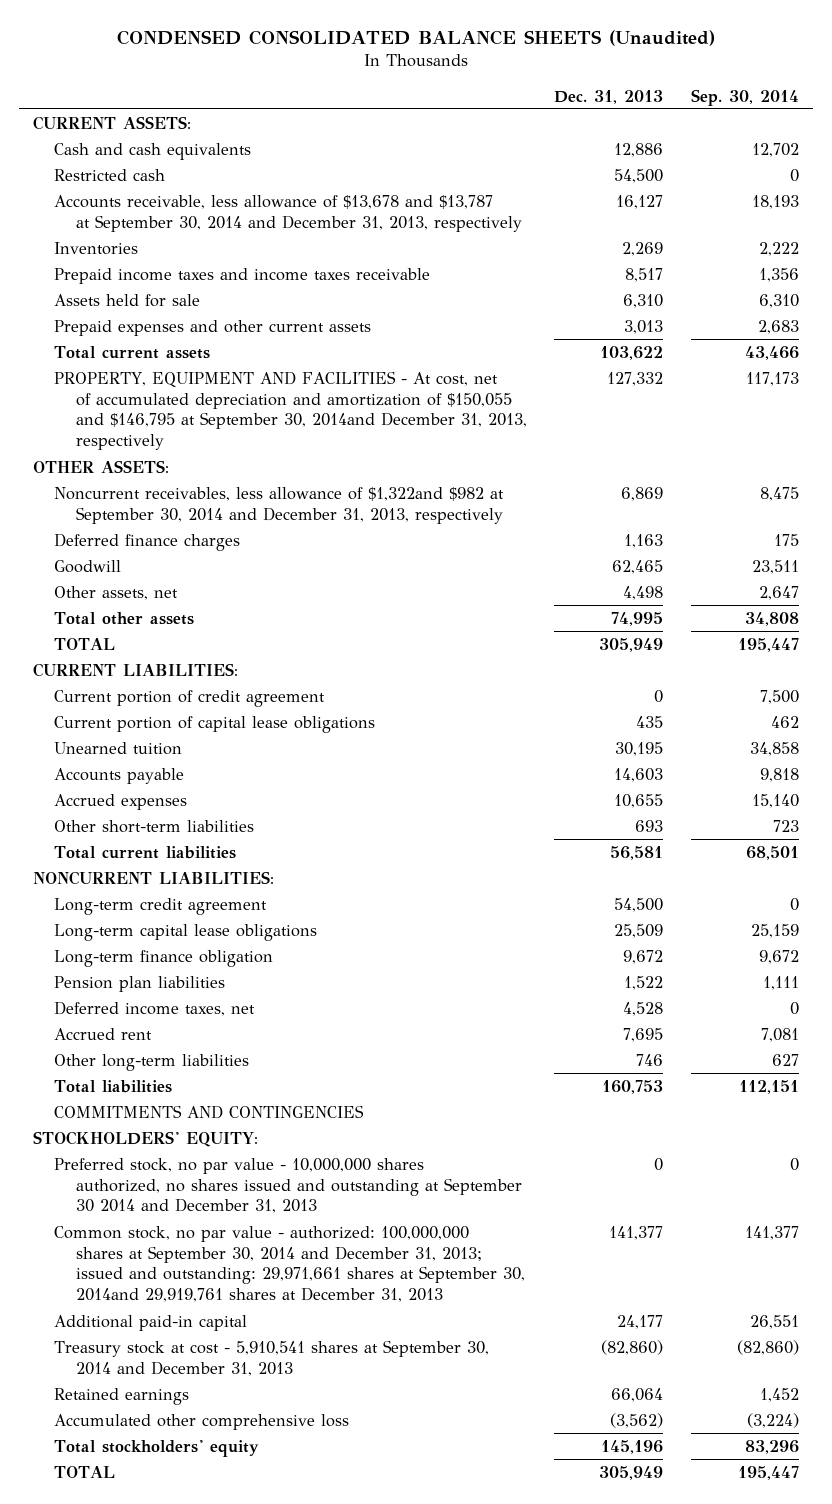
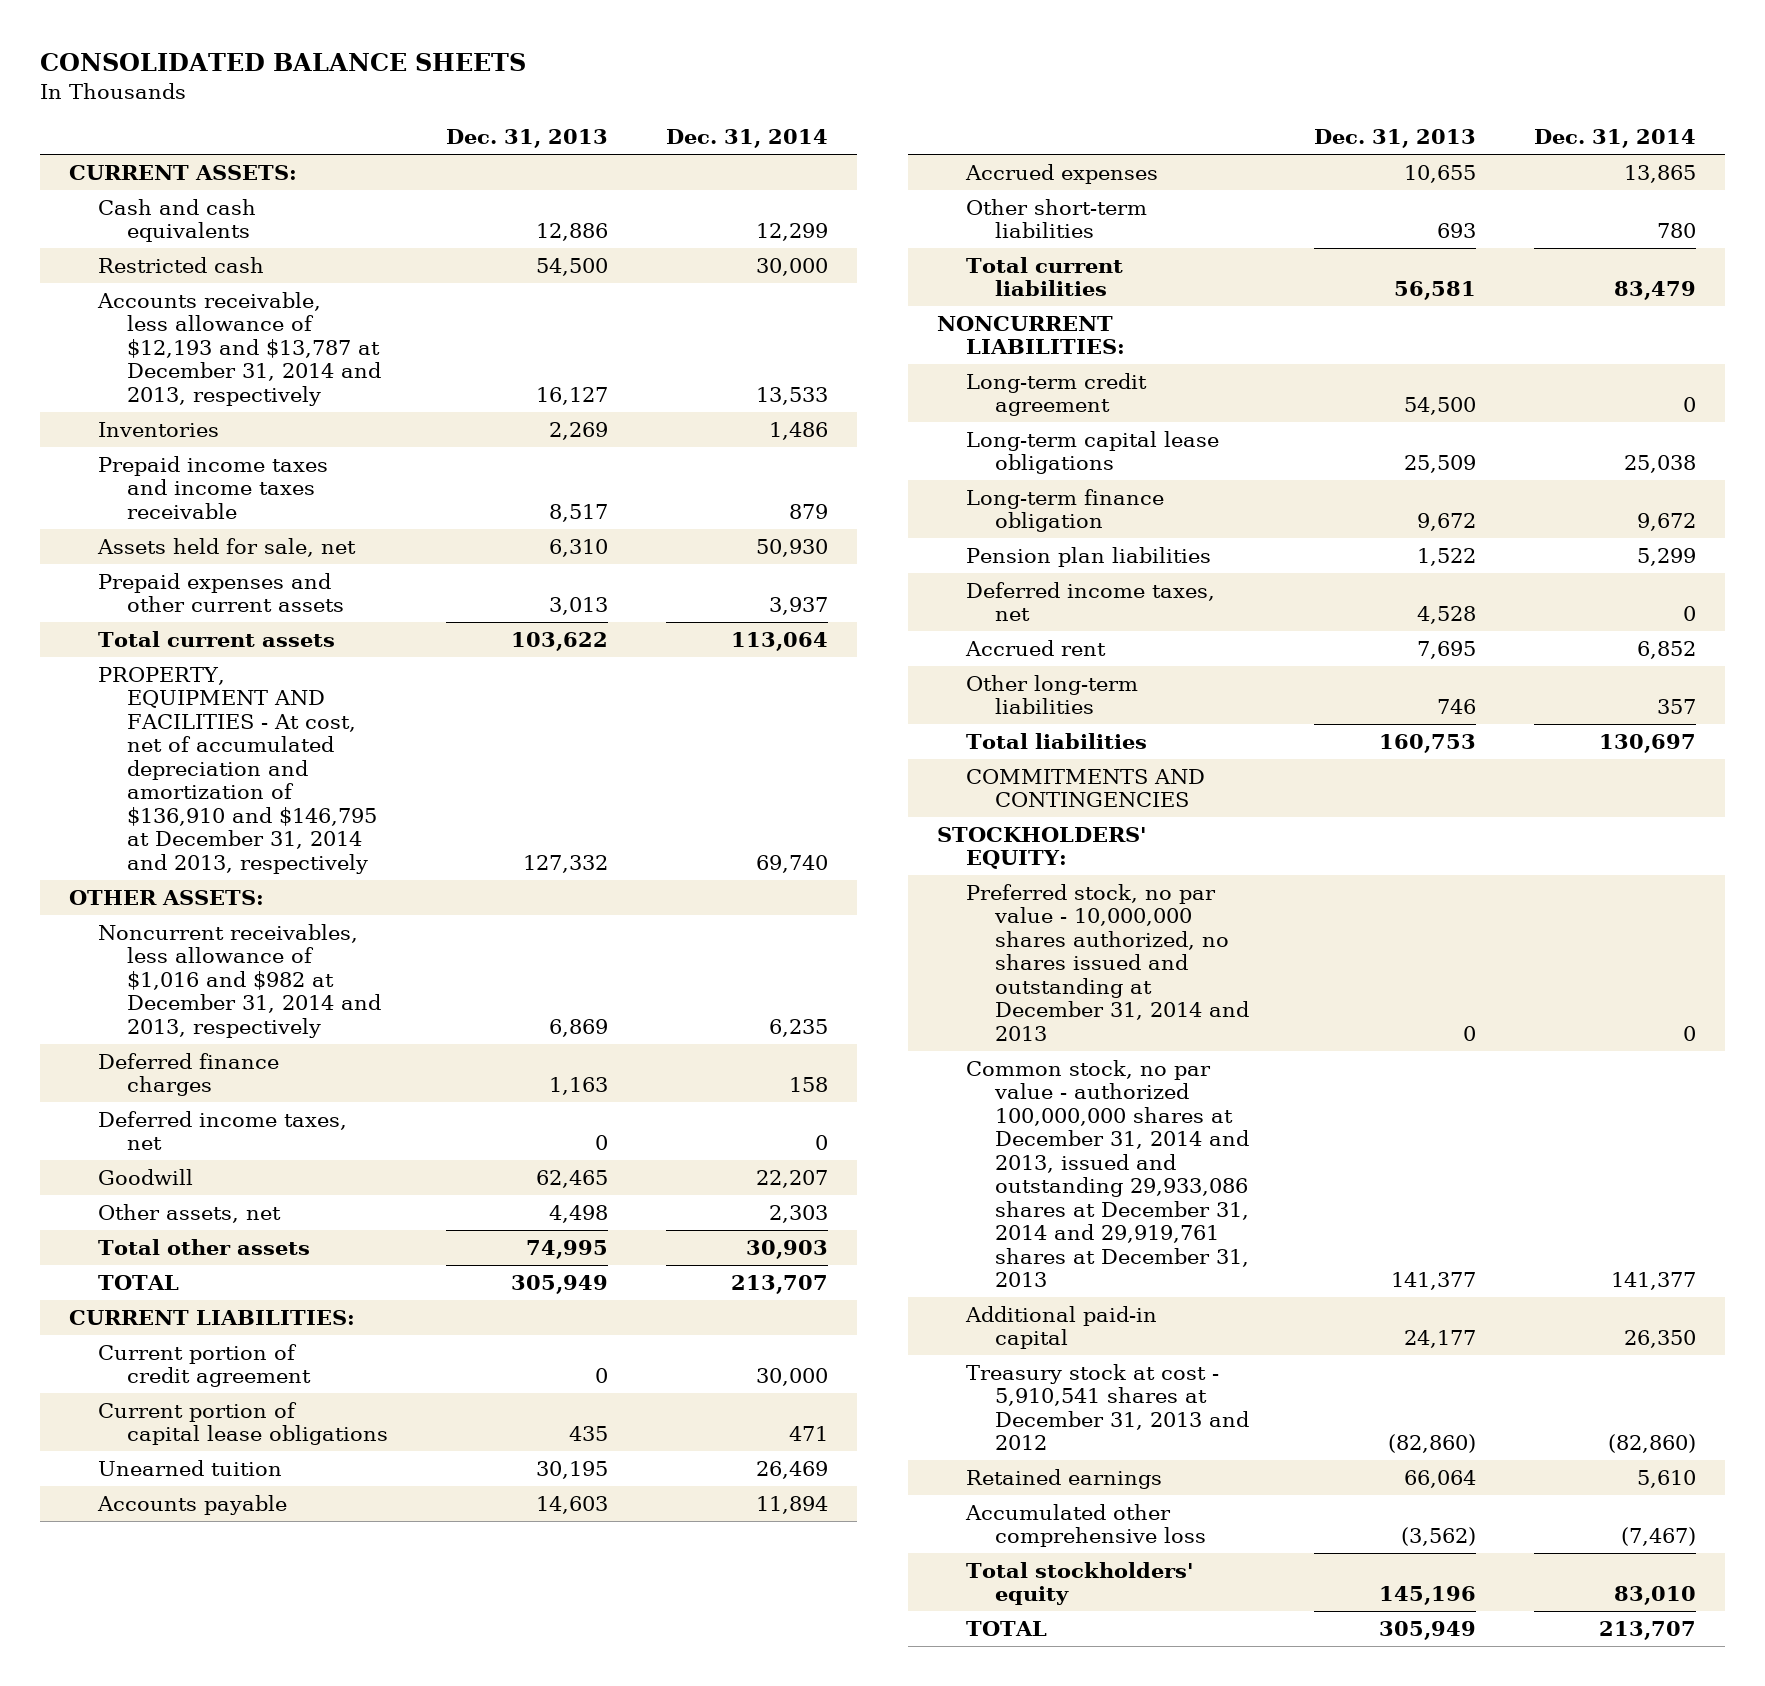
- CONDENSED CONSOLIDATED BALANCE SHEETS (Unaudited)
+ CONSOLIDATED BALANCE SHEETS
- | Dec. 31, 2013 | Sep. 30, 2014
+ | Dec. 31, 2013 | Dec. 31, 2014
- Accounts receivable, less allowance of $13,678 and $13,787 at September 30, 2014 and December 31, 2013, respectively | 16,127 | 18,193
+ Accounts receivable, less allowance of $12,193 and $13,787 at December 31, 2014 and 2013, respectively | 16,127 | 13,533
- Assets held for sale | 6,310 | 6,310
+ Assets held for sale, net | 6,310 | 50,930
- PROPERTY, EQUIPMENT AND FACILITIES - At cost, net of accumulated depreciation and amortization of $150,055 and $146,795 at September 30, 2014and December 31, 2013, respectively | 127,332 | 117,173
+ PROPERTY, EQUIPMENT AND FACILITIES - At cost, net of accumulated depreciation and amortization of $136,910 and $146,795 at December 31, 2014 and 2013, respectively | 127,332 | 69,740
- Noncurrent receivables, less allowance of $1,322and $982 at September 30, 2014 and December 31, 2013, respectively | 6,869 | 8,475
+ Noncurrent receivables, less allowance of $1,016 and $982 at December 31, 2014 and 2013, respectively | 6,869 | 6,235
+ Deferred income taxes, net | 0 | 0
- Preferred stock, no par value - 10,000,000 shares authorized, no shares issued and outstanding at September 30 2014 and December 31, 2013 | 0 | 0
- Common stock, no par value - authorized: 100,000,000 shares at September 30, 2014 and December 31, 2013; issued and outstanding: 29,971,661 shares at September 30, 2014and 29,919,761 shares at December 31, 2013 | 141,377 | 141,377
+ Preferred stock, no par value - 10,000,000 shares authorized, no shares issued and outstanding at December 31, 2014 and 2013 | 0 | 0
+ Common stock, no par value - authorized 100,000,000 shares at December 31, 2014 and 2013, issued and outstanding 29,933,086 shares at December 31, 2014 and 29,919,761 shares at December 31, 2013 | 141,377 | 141,377
- Treasury stock at cost - 5,910,541 shares at September 30, 2014 and December 31, 2013 | (82,860) | (82,860)
+ Treasury stock at cost - 5,910,541 shares at December 31, 2013 and 2012 | (82,860) | (82,860)

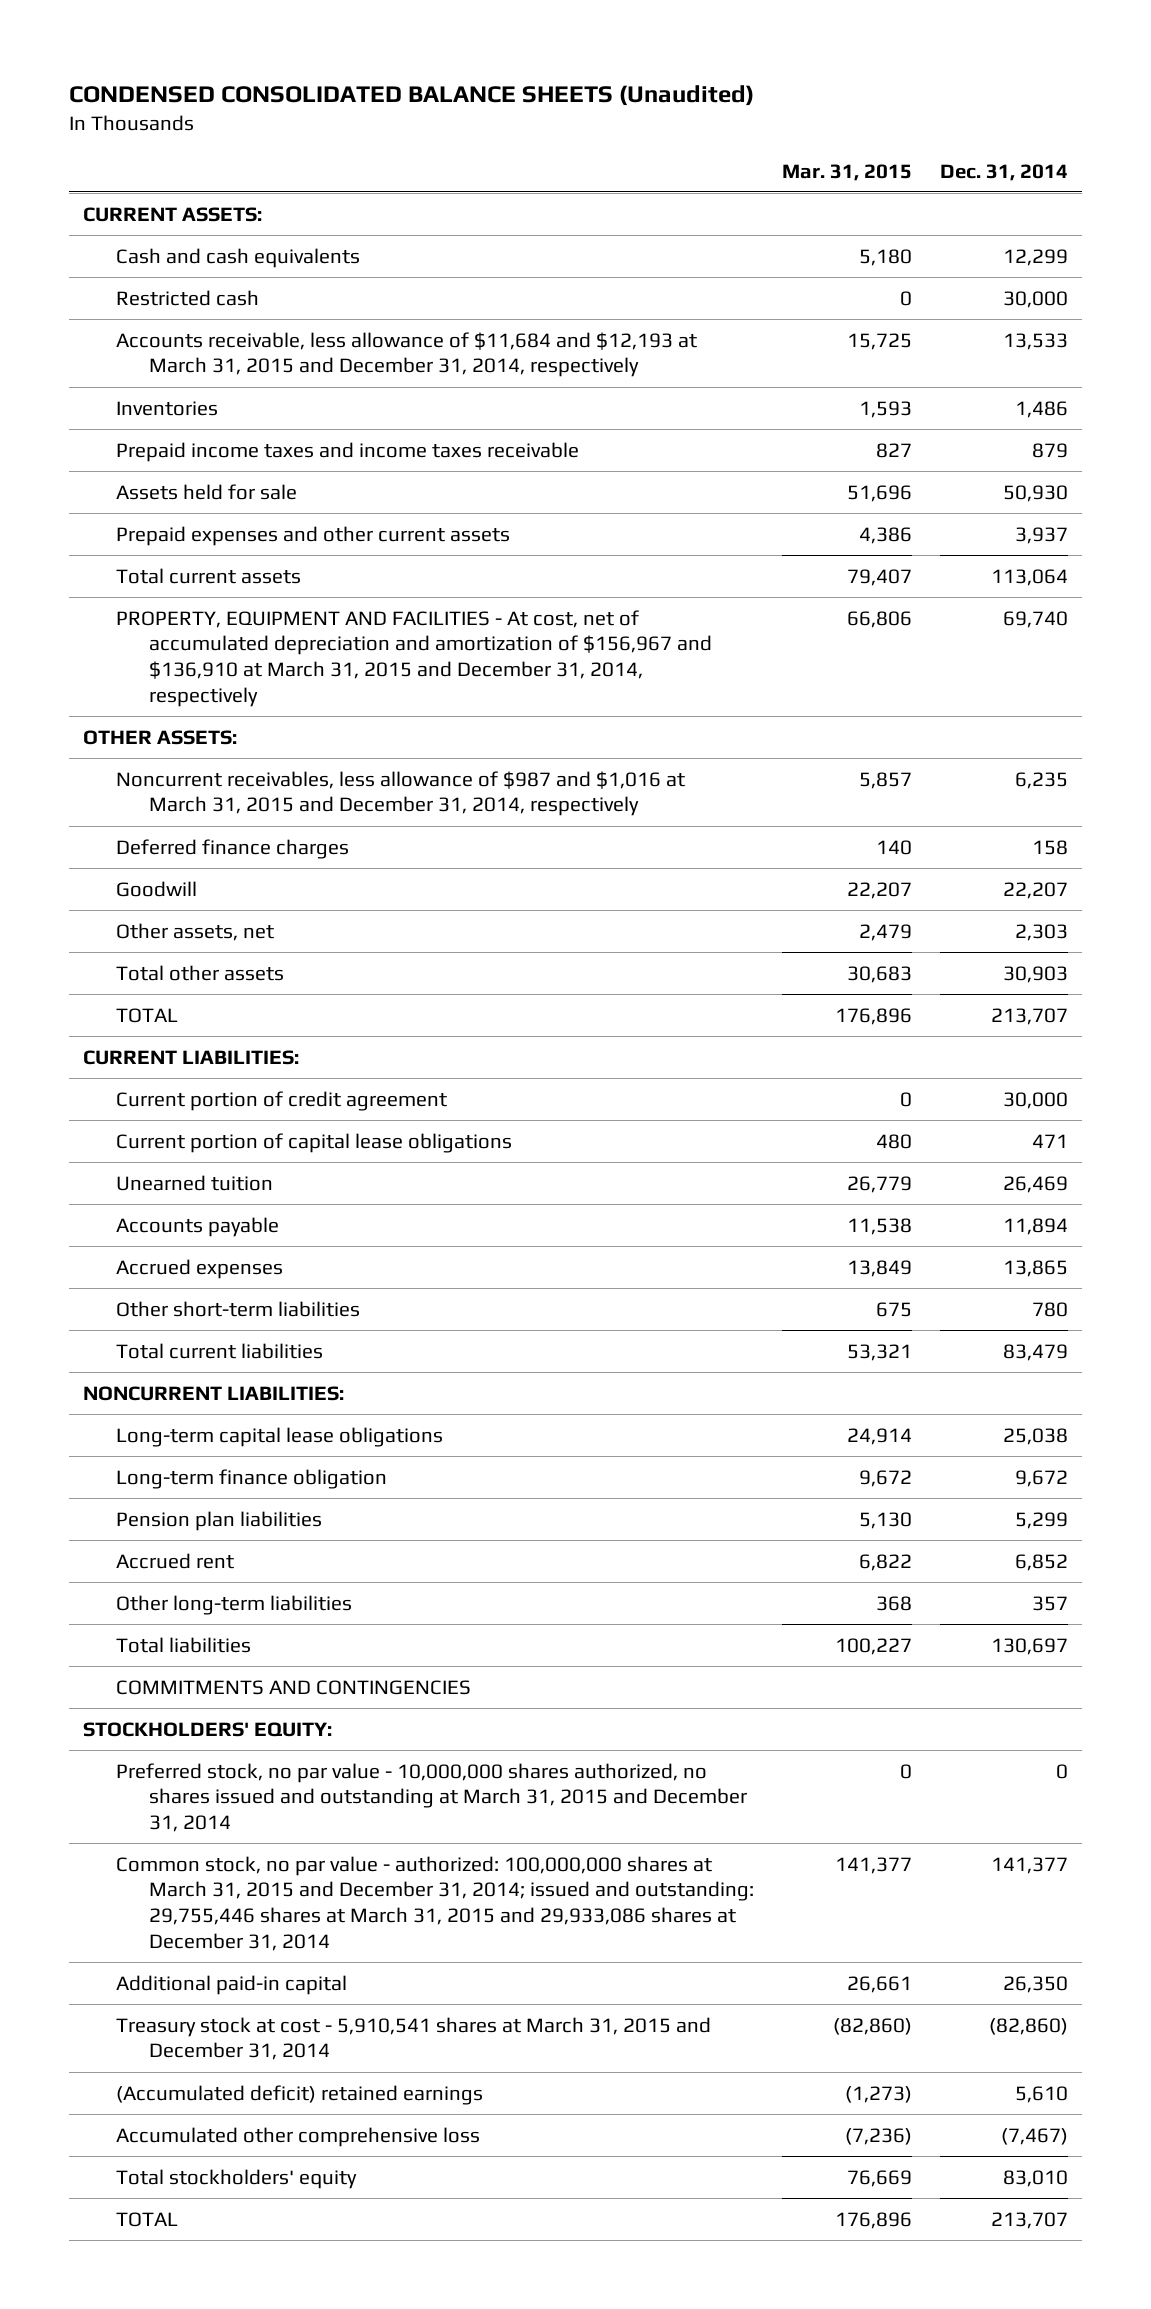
- CONSOLIDATED BALANCE SHEETS
+ CONDENSED CONSOLIDATED BALANCE SHEETS (Unaudited)
- | Dec. 31, 2013 | Dec. 31, 2014
+ | Mar. 31, 2015 | Dec. 31, 2014
- Accounts receivable, less allowance of $12,193 and $13,787 at December 31, 2014 and 2013, respectively | 16,127 | 13,533
+ Accounts receivable, less allowance of $11,684 and $12,193 at March 31, 2015 and December 31, 2014, respectively | 15,725 | 13,533
- Assets held for sale, net | 6,310 | 50,930
+ Assets held for sale | 51,696 | 50,930
- PROPERTY, EQUIPMENT AND FACILITIES - At cost, net of accumulated depreciation and amortization of $136,910 and $146,795 at December 31, 2014 and 2013, respectively | 127,332 | 69,740
+ PROPERTY, EQUIPMENT AND FACILITIES - At cost, net of accumulated depreciation and amortization of $156,967 and $136,910 at March 31, 2015 and December 31, 2014, respectively | 66,806 | 69,740
- Noncurrent receivables, less allowance of $1,016 and $982 at December 31, 2014 and 2013, respectively | 6,869 | 6,235
+ Noncurrent receivables, less allowance of $987 and $1,016 at March 31, 2015 and December 31, 2014, respectively | 5,857 | 6,235
- Deferred income taxes, net | 0 | 0
- Long-term credit agreement | 54,500 | 0
- Deferred income taxes, net | 4,528 | 0
- Preferred stock, no par value - 10,000,000 shares authorized, no shares issued and outstanding at December 31, 2014 and 2013 | 0 | 0
- Common stock, no par value - authorized 100,000,000 shares at December 31, 2014 and 2013, issued and outstanding 29,933,086 shares at December 31, 2014 and 29,919,761 shares at December 31, 2013 | 141,377 | 141,377
+ Preferred stock, no par value - 10,000,000 shares authorized, no shares issued and outstanding at March 31, 2015 and December 31, 2014 | 0 | 0
+ Common stock, no par value - authorized: 100,000,000 shares at March 31, 2015 and December 31, 2014; issued and outstanding: 29,755,446 shares at March 31, 2015 and 29,933,086 shares at December 31, 2014 | 141,377 | 141,377
- Treasury stock at cost - 5,910,541 shares at December 31, 2013 and 2012 | (82,860) | (82,860)
- Retained earnings | 66,064 | 5,610
+ Treasury stock at cost - 5,910,541 shares at March 31, 2015 and December 31, 2014 | (82,860) | (82,860)
+ (Accumulated deficit) retained earnings | (1,273) | 5,610

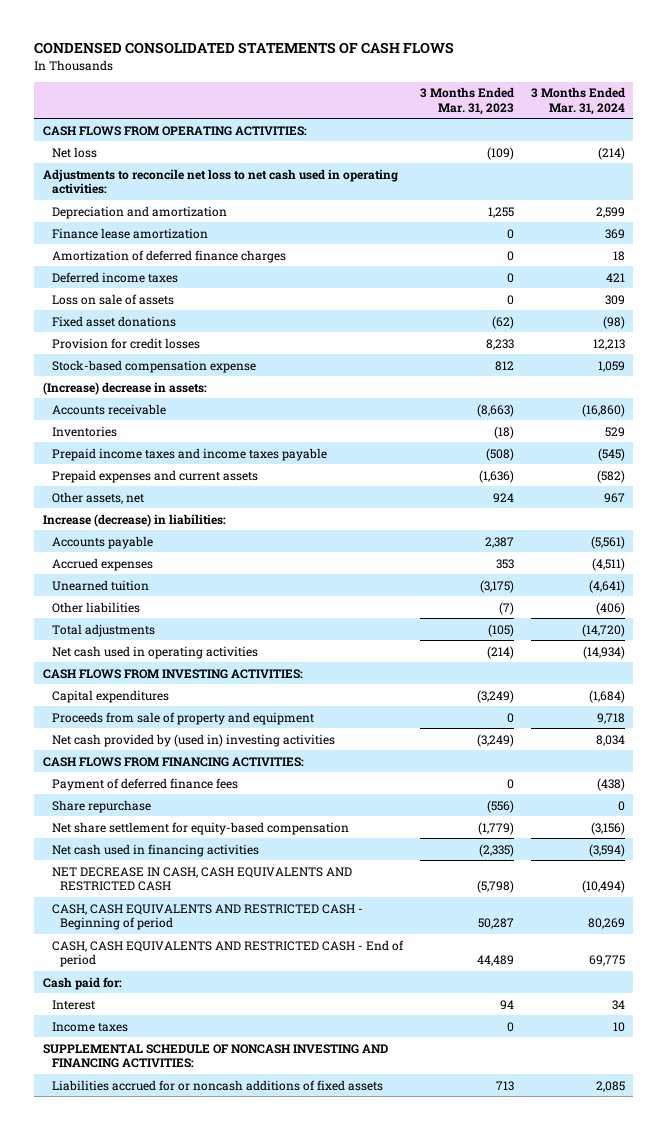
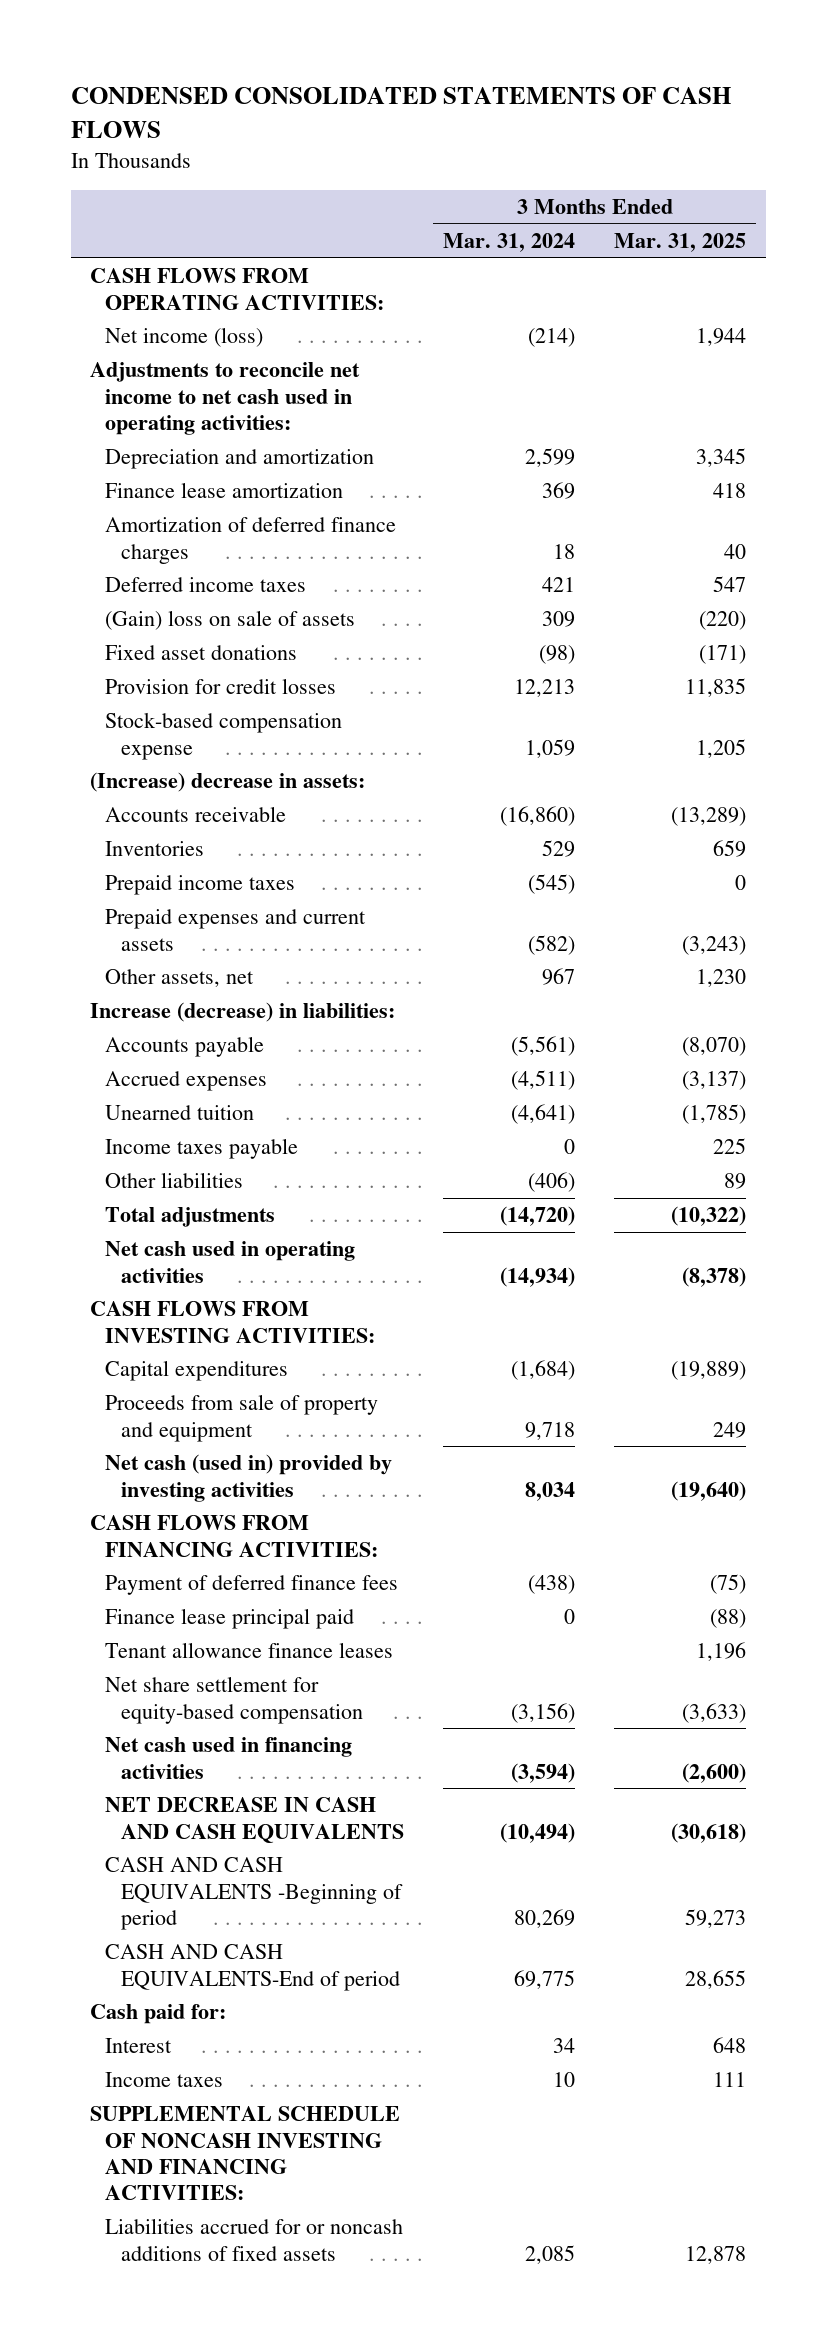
- | 3 Months Ended Mar. 31, 2023 | 3 Months Ended Mar. 31, 2024
+ | 3 Months Ended Mar. 31, 2024 | 3 Months Ended Mar. 31, 2025
- Net loss | (109) | (214)
- Adjustments to reconcile net loss to net cash used in operating activities:
+ Net income (loss) | (214) | 1,944
+ Adjustments to reconcile net income to net cash used in operating activities:
- Loss on sale of assets | 0 | 309
+ (Gain) loss on sale of assets | 309 | (220)
- Prepaid income taxes and income taxes payable | (508) | (545)
+ Prepaid income taxes | (545) | 0
+ Income taxes payable | 0 | 225
- Net cash provided by (used in) investing activities | (3,249) | 8,034
+ Net cash (used in) provided by investing activities | 8,034 | (19,640)
- Share repurchase | (556) | 0
+ Finance lease principal paid | 0 | (88)
+ Tenant allowance finance leases | | 1,196
- NET DECREASE IN CASH, CASH EQUIVALENTS AND RESTRICTED CASH | (5,798) | (10,494)
- CASH, CASH EQUIVALENTS AND RESTRICTED CASH - Beginning of period | 50,287 | 80,269
- CASH, CASH EQUIVALENTS AND RESTRICTED CASH - End of period | 44,489 | 69,775
+ NET DECREASE IN CASH AND CASH EQUIVALENTS | (10,494) | (30,618)
+ CASH AND CASH EQUIVALENTS -Beginning of period | 80,269 | 59,273
+ CASH AND CASH EQUIVALENTS-End of period | 69,775 | 28,655

